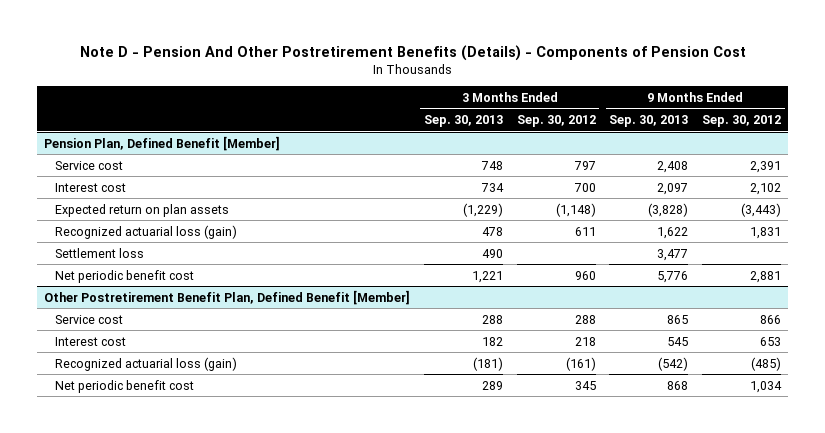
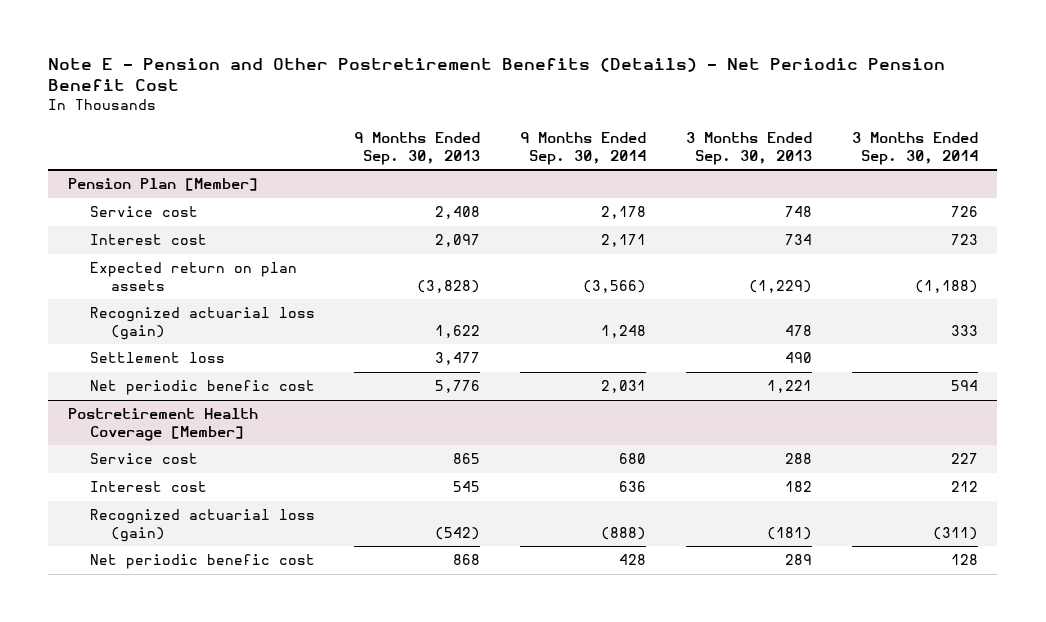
- Note D - Pension And Other Postretirement Benefits (Details) - Components of Pension Cost
+ Note E - Pension and Other Postretirement Benefits (Details) - Net Periodic Pension Benefit Cost
- | 3 Months Ended Sep. 30, 2013 | 3 Months Ended Sep. 30, 2012 | 9 Months Ended Sep. 30, 2013 | 9 Months Ended Sep. 30, 2012
+ | 9 Months Ended Sep. 30, 2013 | 9 Months Ended Sep. 30, 2014 | 3 Months Ended Sep. 30, 2013 | 3 Months Ended Sep. 30, 2014
- Pension Plan, Defined Benefit [Member]
+ Pension Plan [Member]
- Net periodic benefit cost | 1,221 | 960 | 5,776 | 2,881
- Other Postretirement Benefit Plan, Defined Benefit [Member]
+ Net periodic benefic cost | 5,776 | 2,031 | 1,221 | 594
+ Postretirement Health Coverage [Member]
- Net periodic benefit cost | 289 | 345 | 868 | 1,034
+ Net periodic benefic cost | 868 | 428 | 289 | 128

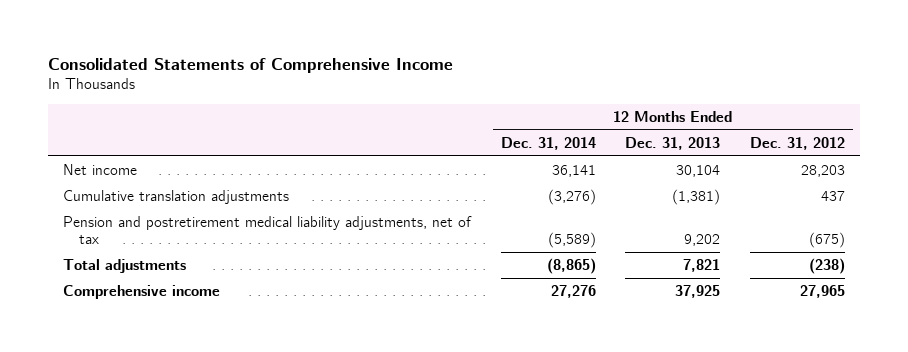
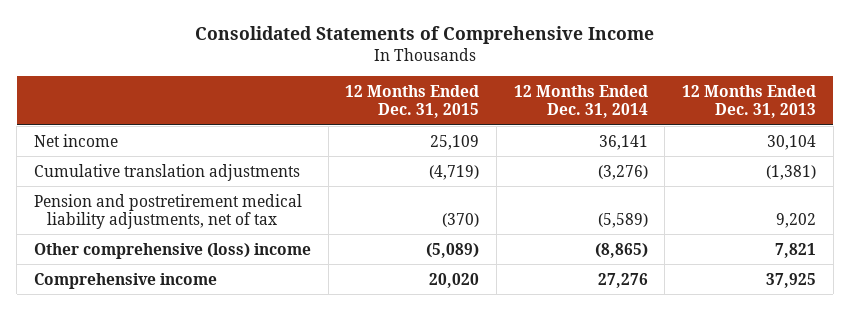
- | 12 Months Ended Dec. 31, 2014 | 12 Months Ended Dec. 31, 2013 | 12 Months Ended Dec. 31, 2012
+ | 12 Months Ended Dec. 31, 2015 | 12 Months Ended Dec. 31, 2014 | 12 Months Ended Dec. 31, 2013
- Total adjustments | (8,865) | 7,821 | (238)
+ Other comprehensive (loss) income | (5,089) | (8,865) | 7,821

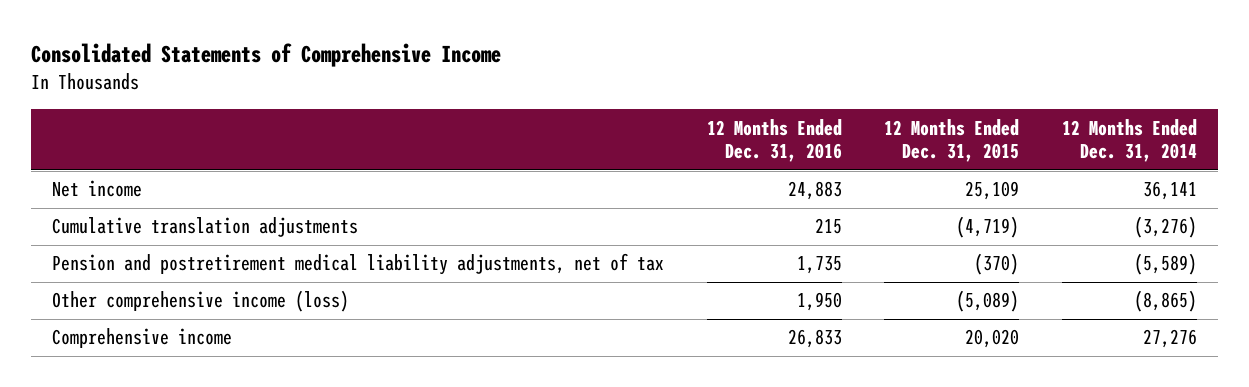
- | 12 Months Ended Dec. 31, 2015 | 12 Months Ended Dec. 31, 2014 | 12 Months Ended Dec. 31, 2013
+ | 12 Months Ended Dec. 31, 2016 | 12 Months Ended Dec. 31, 2015 | 12 Months Ended Dec. 31, 2014
- Other comprehensive (loss) income | (5,089) | (8,865) | 7,821
+ Other comprehensive income (loss) | 1,950 | (5,089) | (8,865)

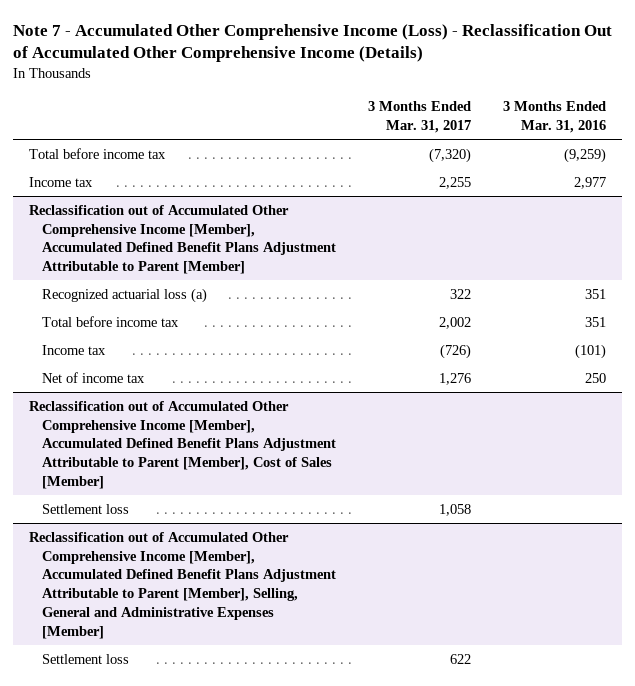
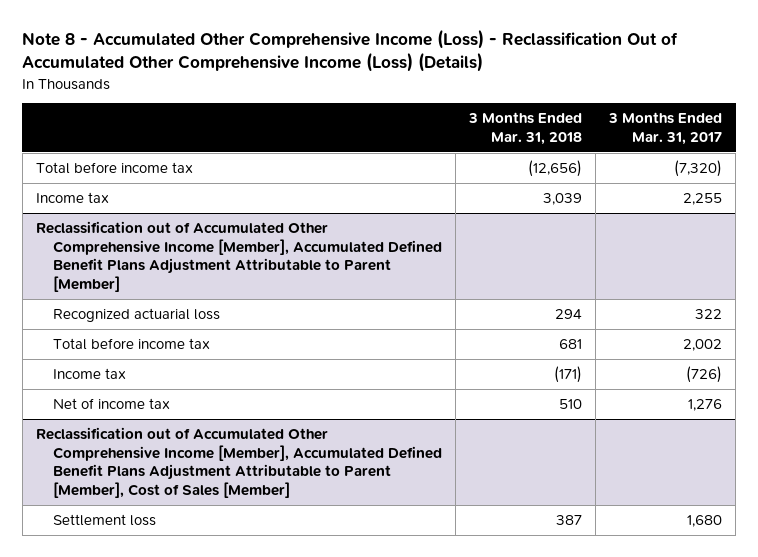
- Note 7 - Accumulated Other Comprehensive Income (Loss) - Reclassification Out of Accumulated Other Comprehensive Income (Details)
+ Note 8 - Accumulated Other Comprehensive Income (Loss) - Reclassification Out of Accumulated Other Comprehensive Income (Loss) (Details)
- | 3 Months Ended Mar. 31, 2017 | 3 Months Ended Mar. 31, 2016
+ | 3 Months Ended Mar. 31, 2018 | 3 Months Ended Mar. 31, 2017
@ Reclassification out of Accumulated Other Comprehensive Income [Member], Accumulated Defined Benefit Plans Adjustment Attributable to Parent [Member]
- Recognized actuarial loss (a) | 322 | 351
+ Recognized actuarial loss | 294 | 322
@ Reclassification out of Accumulated Other Comprehensive Income [Member], Accumulated Defined Benefit Plans Adjustment Attributable to Parent [Member], Cost of Sales [Member]
- Settlement loss | 1,058 |
- Reclassification out of Accumulated Other Comprehensive Income [Member], Accumulated Defined Benefit Plans Adjustment Attributable to Parent [Member], Selling, General and Administrative Expenses [Member]
- Settlement loss | 622 |
@ Reclassification out of Accumulated Other Comprehensive Income [Member], Accumulated Defined Benefit Plans Adjustment Attributable to Parent [Member], Cost of Sales [Member]
+ Settlement loss | 387 | 1,680

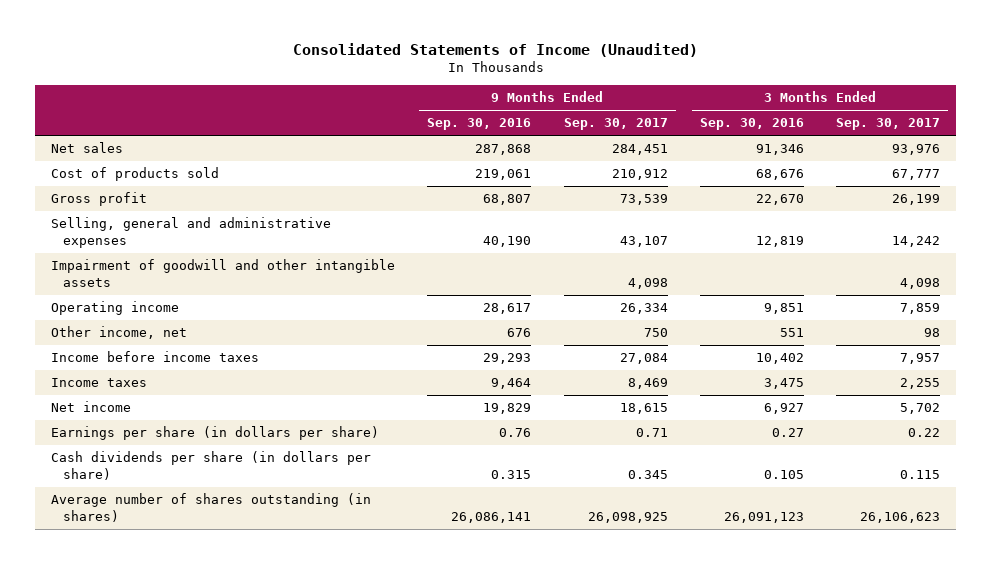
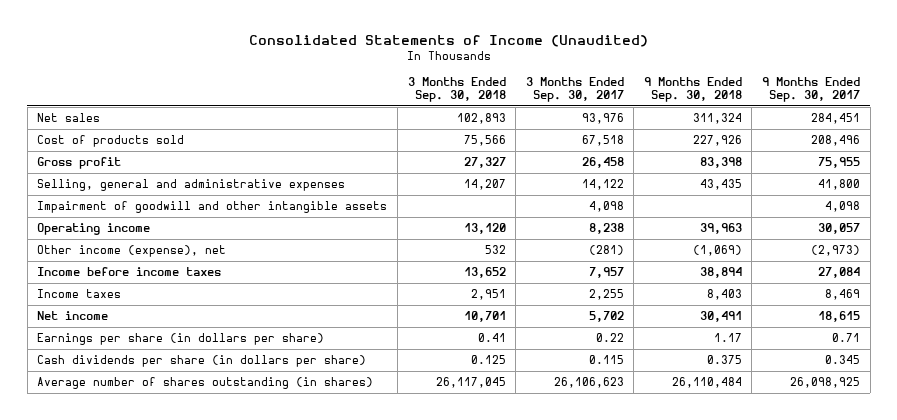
- | 9 Months Ended Sep. 30, 2016 | 9 Months Ended Sep. 30, 2017 | 3 Months Ended Sep. 30, 2016 | 3 Months Ended Sep. 30, 2017
+ | 3 Months Ended Sep. 30, 2018 | 3 Months Ended Sep. 30, 2017 | 9 Months Ended Sep. 30, 2018 | 9 Months Ended Sep. 30, 2017
- Cost of products sold | 219,061 | 210,912 | 68,676 | 67,777
- Gross profit | 68,807 | 73,539 | 22,670 | 26,199
- Selling, general and administrative expenses | 40,190 | 43,107 | 12,819 | 14,242
+ Cost of products sold | 75,566 | 67,518 | 227,926 | 208,496
+ Gross profit | 27,327 | 26,458 | 83,398 | 75,955
+ Selling, general and administrative expenses | 14,207 | 14,122 | 43,435 | 41,800
- Operating income | 28,617 | 26,334 | 9,851 | 7,859
- Other income, net | 676 | 750 | 551 | 98
+ Operating income | 13,120 | 8,238 | 39,963 | 30,057
+ Other income (expense), net | 532 | (281) | (1,069) | (2,973)

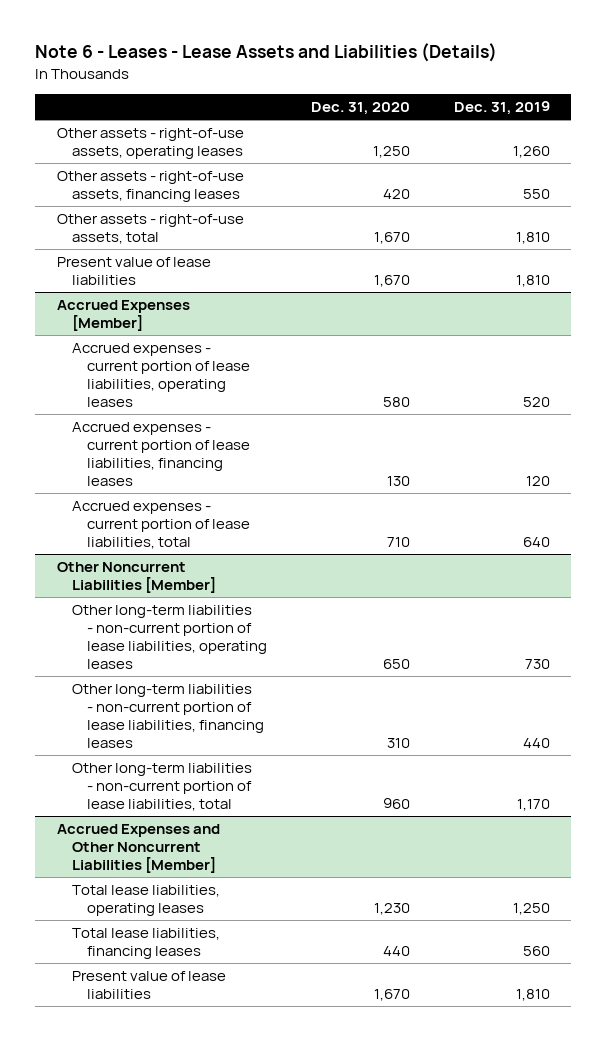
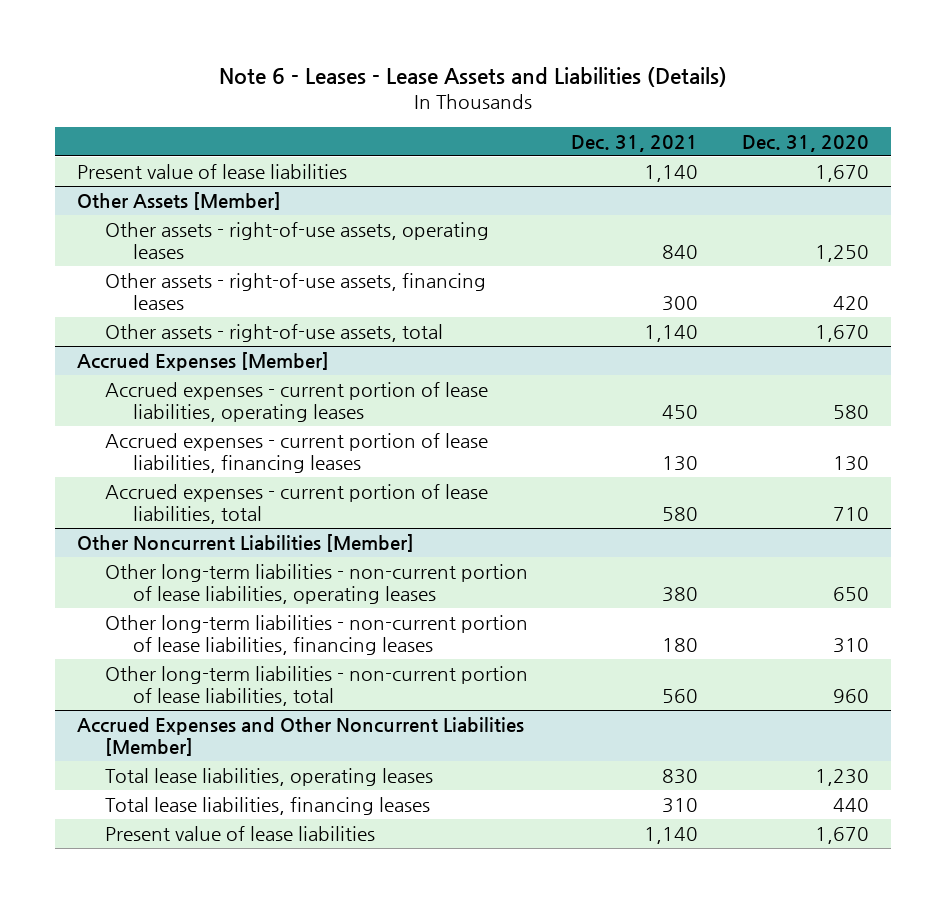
- | Dec. 31, 2020 | Dec. 31, 2019
+ | Dec. 31, 2021 | Dec. 31, 2020
moved up: Present value of lease liabilities | 1,140 | 1,670
+ Other Assets [Member]

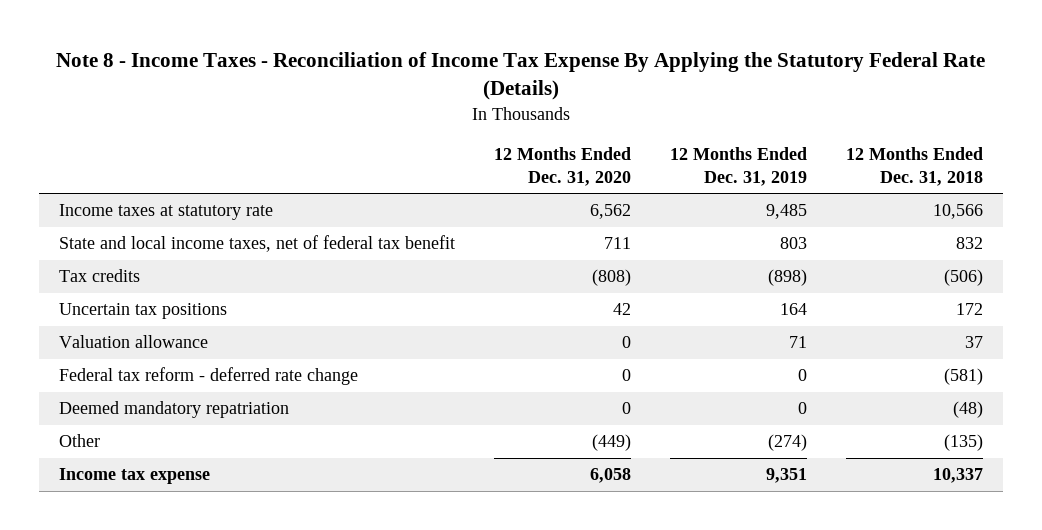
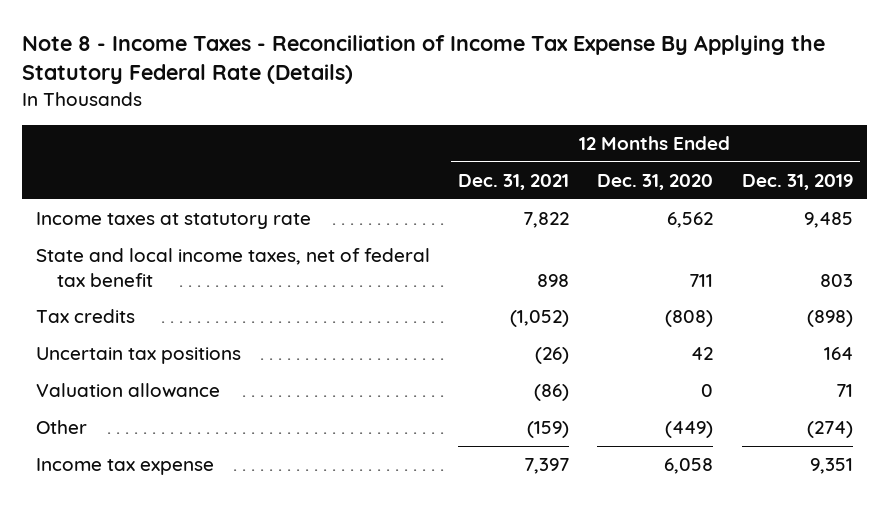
- | 12 Months Ended Dec. 31, 2020 | 12 Months Ended Dec. 31, 2019 | 12 Months Ended Dec. 31, 2018
+ | 12 Months Ended Dec. 31, 2021 | 12 Months Ended Dec. 31, 2020 | 12 Months Ended Dec. 31, 2019
- Federal tax reform - deferred rate change | 0 | 0 | (581)
- Deemed mandatory repatriation | 0 | 0 | (48)

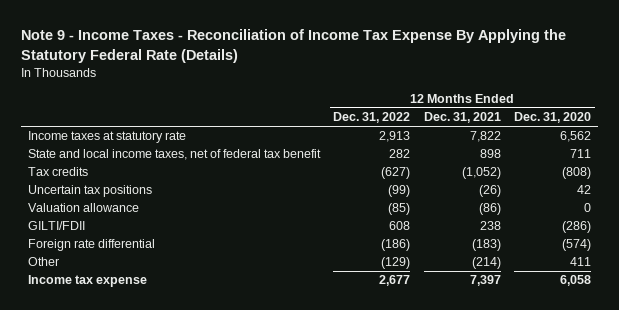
- Note 8 - Income Taxes - Reconciliation of Income Tax Expense By Applying the Statutory Federal Rate (Details)
+ Note 9 - Income Taxes - Reconciliation of Income Tax Expense By Applying the Statutory Federal Rate (Details)
- | 12 Months Ended Dec. 31, 2021 | 12 Months Ended Dec. 31, 2020 | 12 Months Ended Dec. 31, 2019
+ | 12 Months Ended Dec. 31, 2022 | 12 Months Ended Dec. 31, 2021 | 12 Months Ended Dec. 31, 2020
- Other | (159) | (449) | (274)
+ GILTI/FDII | 608 | 238 | (286)
+ Foreign rate differential | (186) | (183) | (574)
+ Other | (129) | (214) | 411

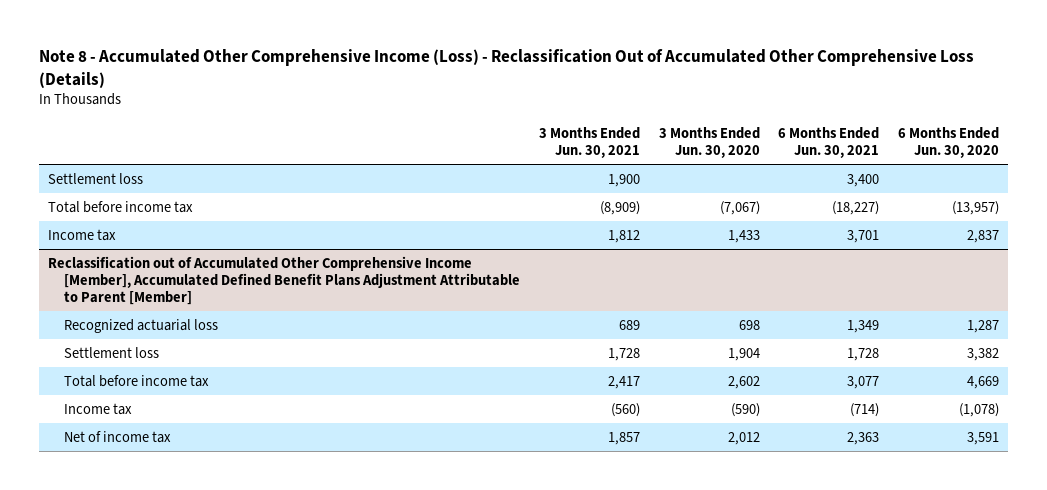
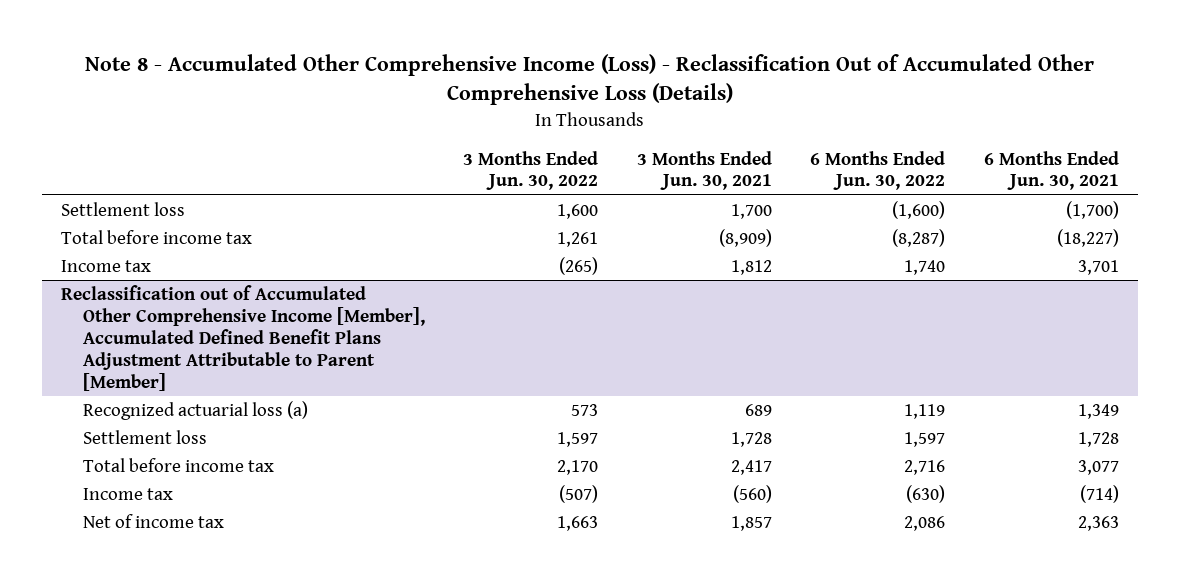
- | 3 Months Ended Jun. 30, 2021 | 3 Months Ended Jun. 30, 2020 | 6 Months Ended Jun. 30, 2021 | 6 Months Ended Jun. 30, 2020
+ | 3 Months Ended Jun. 30, 2022 | 3 Months Ended Jun. 30, 2021 | 6 Months Ended Jun. 30, 2022 | 6 Months Ended Jun. 30, 2021
- Settlement loss | 1,900 | | 3,400 |
+ Settlement loss | 1,600 | 1,700 | (1,600) | (1,700)
@ Reclassification out of Accumulated Other Comprehensive Income [Member], Accumulated Defined Benefit Plans Adjustment Attributable to Parent [Member]
- Recognized actuarial loss | 689 | 698 | 1,349 | 1,287
+ Recognized actuarial loss (a) | 573 | 689 | 1,119 | 1,349

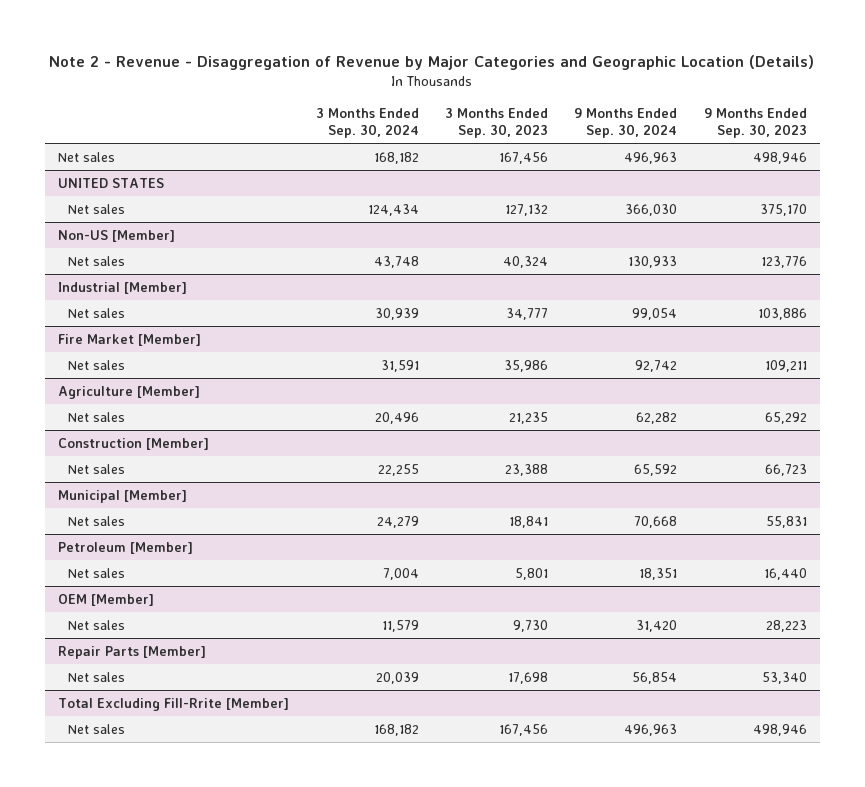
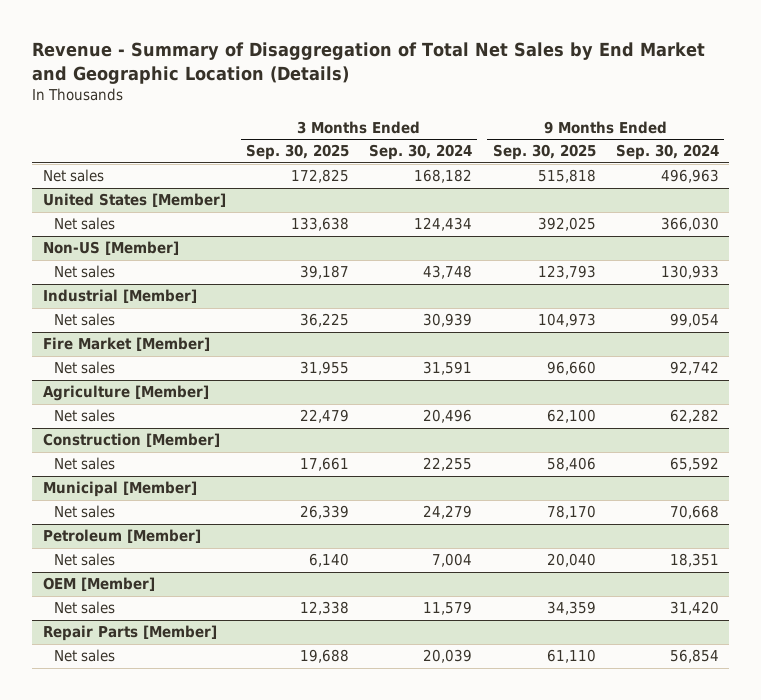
- Note 2 - Revenue - Disaggregation of Revenue by Major Categories and Geographic Location (Details)
+ Revenue - Summary of Disaggregation of Total Net Sales by End Market and Geographic Location (Details)
- | 3 Months Ended Sep. 30, 2024 | 3 Months Ended Sep. 30, 2023 | 9 Months Ended Sep. 30, 2024 | 9 Months Ended Sep. 30, 2023
+ | 3 Months Ended Sep. 30, 2025 | 3 Months Ended Sep. 30, 2024 | 9 Months Ended Sep. 30, 2025 | 9 Months Ended Sep. 30, 2024
- UNITED STATES
+ United States [Member]
- Total Excluding Fill-Rrite [Member]
- Net sales | 168,182 | 167,456 | 496,963 | 498,946

